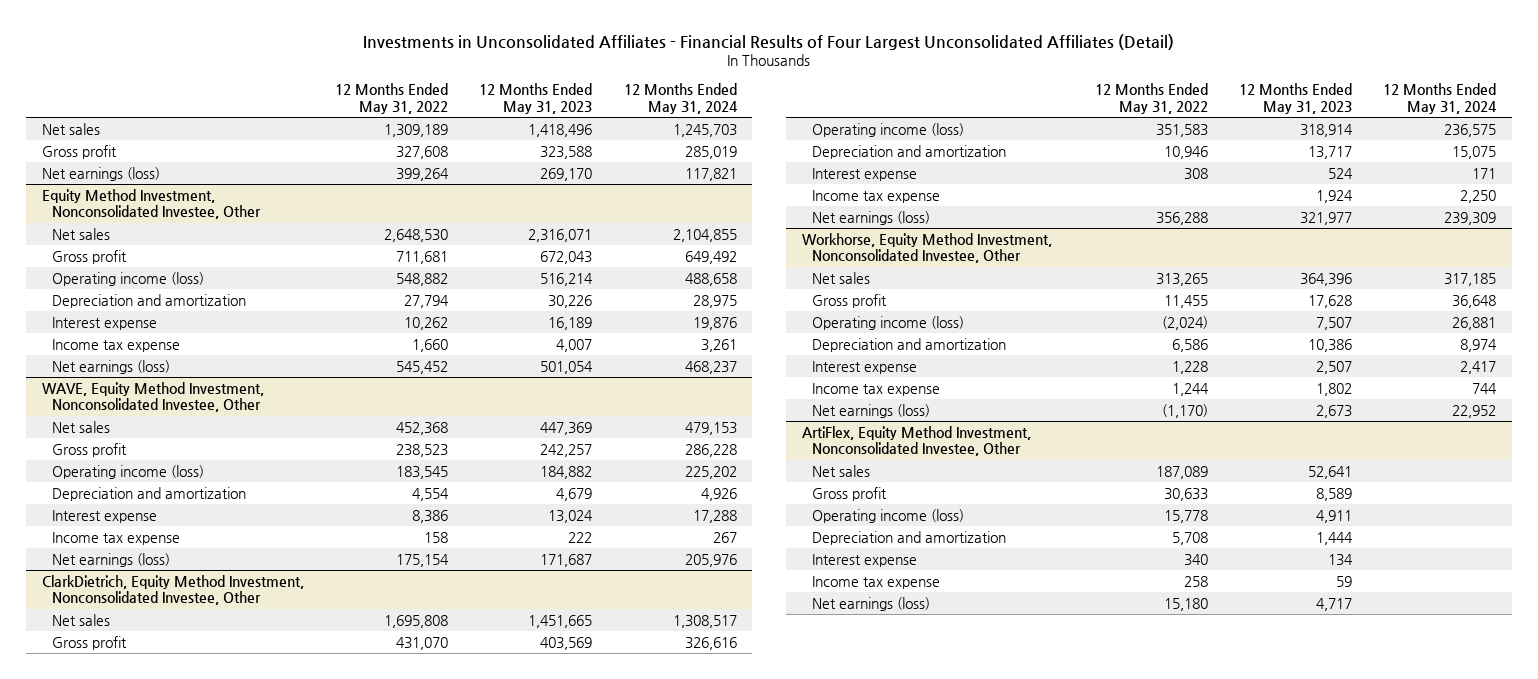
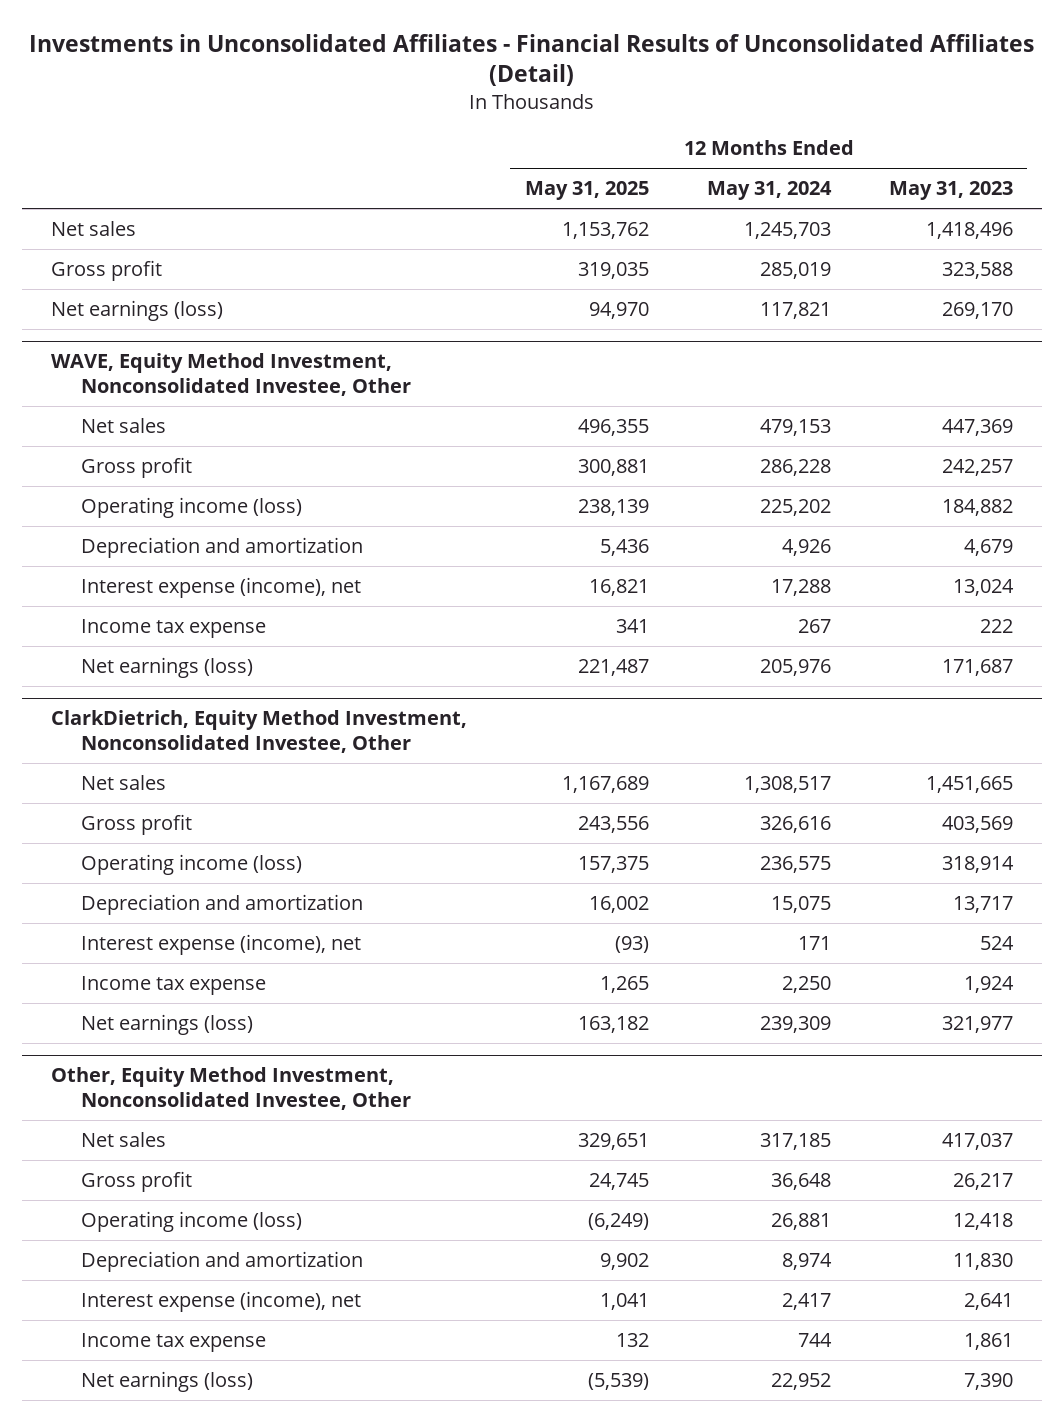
- Investments in Unconsolidated Affiliates - Financial Results of Four Largest Unconsolidated Affiliates (Detail)
+ Investments in Unconsolidated Affiliates - Financial Results of Unconsolidated Affiliates (Detail)
- | 12 Months Ended May 31, 2022 | 12 Months Ended May 31, 2023 | 12 Months Ended May 31, 2024
+ | 12 Months Ended May 31, 2025 | 12 Months Ended May 31, 2024 | 12 Months Ended May 31, 2023
- Equity Method Investment, Nonconsolidated Investee, Other
- Net sales | 2,648,530 | 2,316,071 | 2,104,855
- Gross profit | 711,681 | 672,043 | 649,492
- Operating income (loss) | 548,882 | 516,214 | 488,658
- Depreciation and amortization | 27,794 | 30,226 | 28,975
- Interest expense | 10,262 | 16,189 | 19,876
- Income tax expense | 1,660 | 4,007 | 3,261
- Net earnings (loss) | 545,452 | 501,054 | 468,237
@ WAVE, Equity Method Investment, Nonconsolidated Investee, Other
- Interest expense | 8,386 | 13,024 | 17,288
+ Interest expense (income), net | 16,821 | 17,288 | 13,024
@ ClarkDietrich, Equity Method Investment, Nonconsolidated Investee, Other
- Interest expense | 308 | 524 | 171
+ Interest expense (income), net | (93) | 171 | 524
- Workhorse, Equity Method Investment, Nonconsolidated Investee, Other
- Net sales | 313,265 | 364,396 | 317,185
- Gross profit | 11,455 | 17,628 | 36,648
- Operating income (loss) | (2,024) | 7,507 | 26,881
- Depreciation and amortization | 6,586 | 10,386 | 8,974
- Interest expense | 1,228 | 2,507 | 2,417
- Income tax expense | 1,244 | 1,802 | 744
- Net earnings (loss) | (1,170) | 2,673 | 22,952
- ArtiFlex, Equity Method Investment, Nonconsolidated Investee, Other
- Net sales | 187,089 | 52,641 |
- Gross profit | 30,633 | 8,589 |
- Operating income (loss) | 15,778 | 4,911 |
- Depreciation and amortization | 5,708 | 1,444 |
- Interest expense | 340 | 134 |
- Income tax expense | 258 | 59 |
- Net earnings (loss) | 15,180 | 4,717 |
+ Other, Equity Method Investment, Nonconsolidated Investee, Other
+ Net sales | 329,651 | 317,185 | 417,037
+ Gross profit | 24,745 | 36,648 | 26,217
+ Operating income (loss) | (6,249) | 26,881 | 12,418
+ Depreciation and amortization | 9,902 | 8,974 | 11,830
+ Interest expense (income), net | 1,041 | 2,417 | 2,641
+ Income tax expense | 132 | 744 | 1,861
+ Net earnings (loss) | (5,539) | 22,952 | 7,390

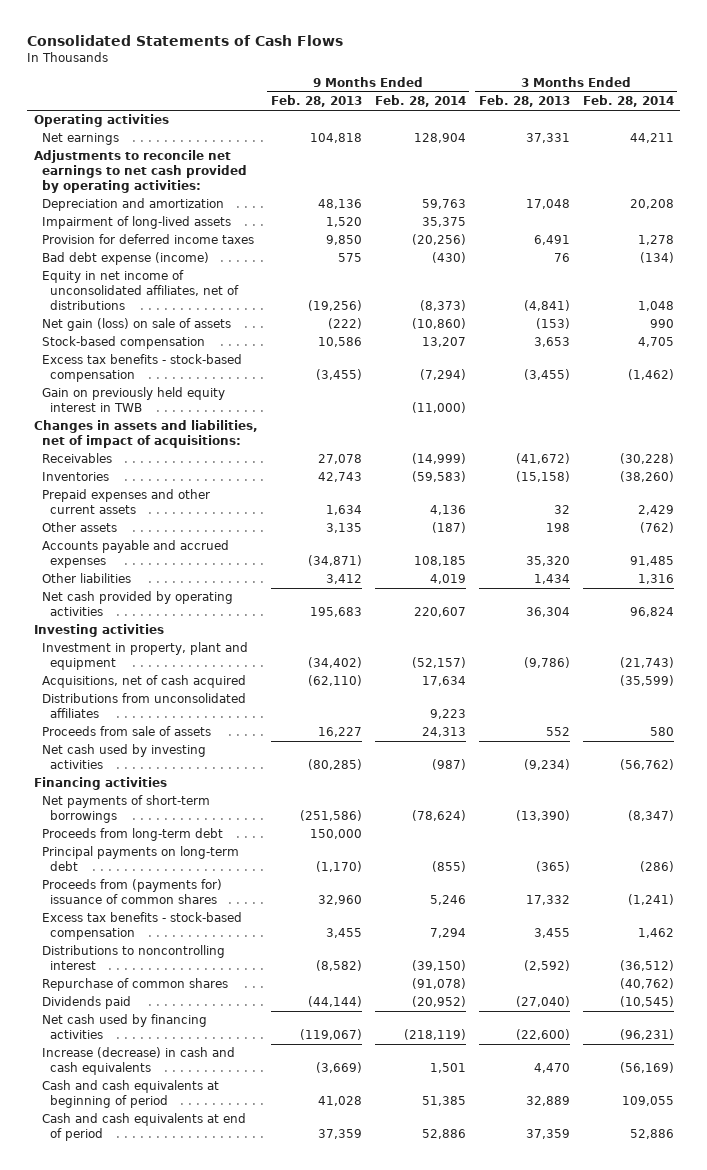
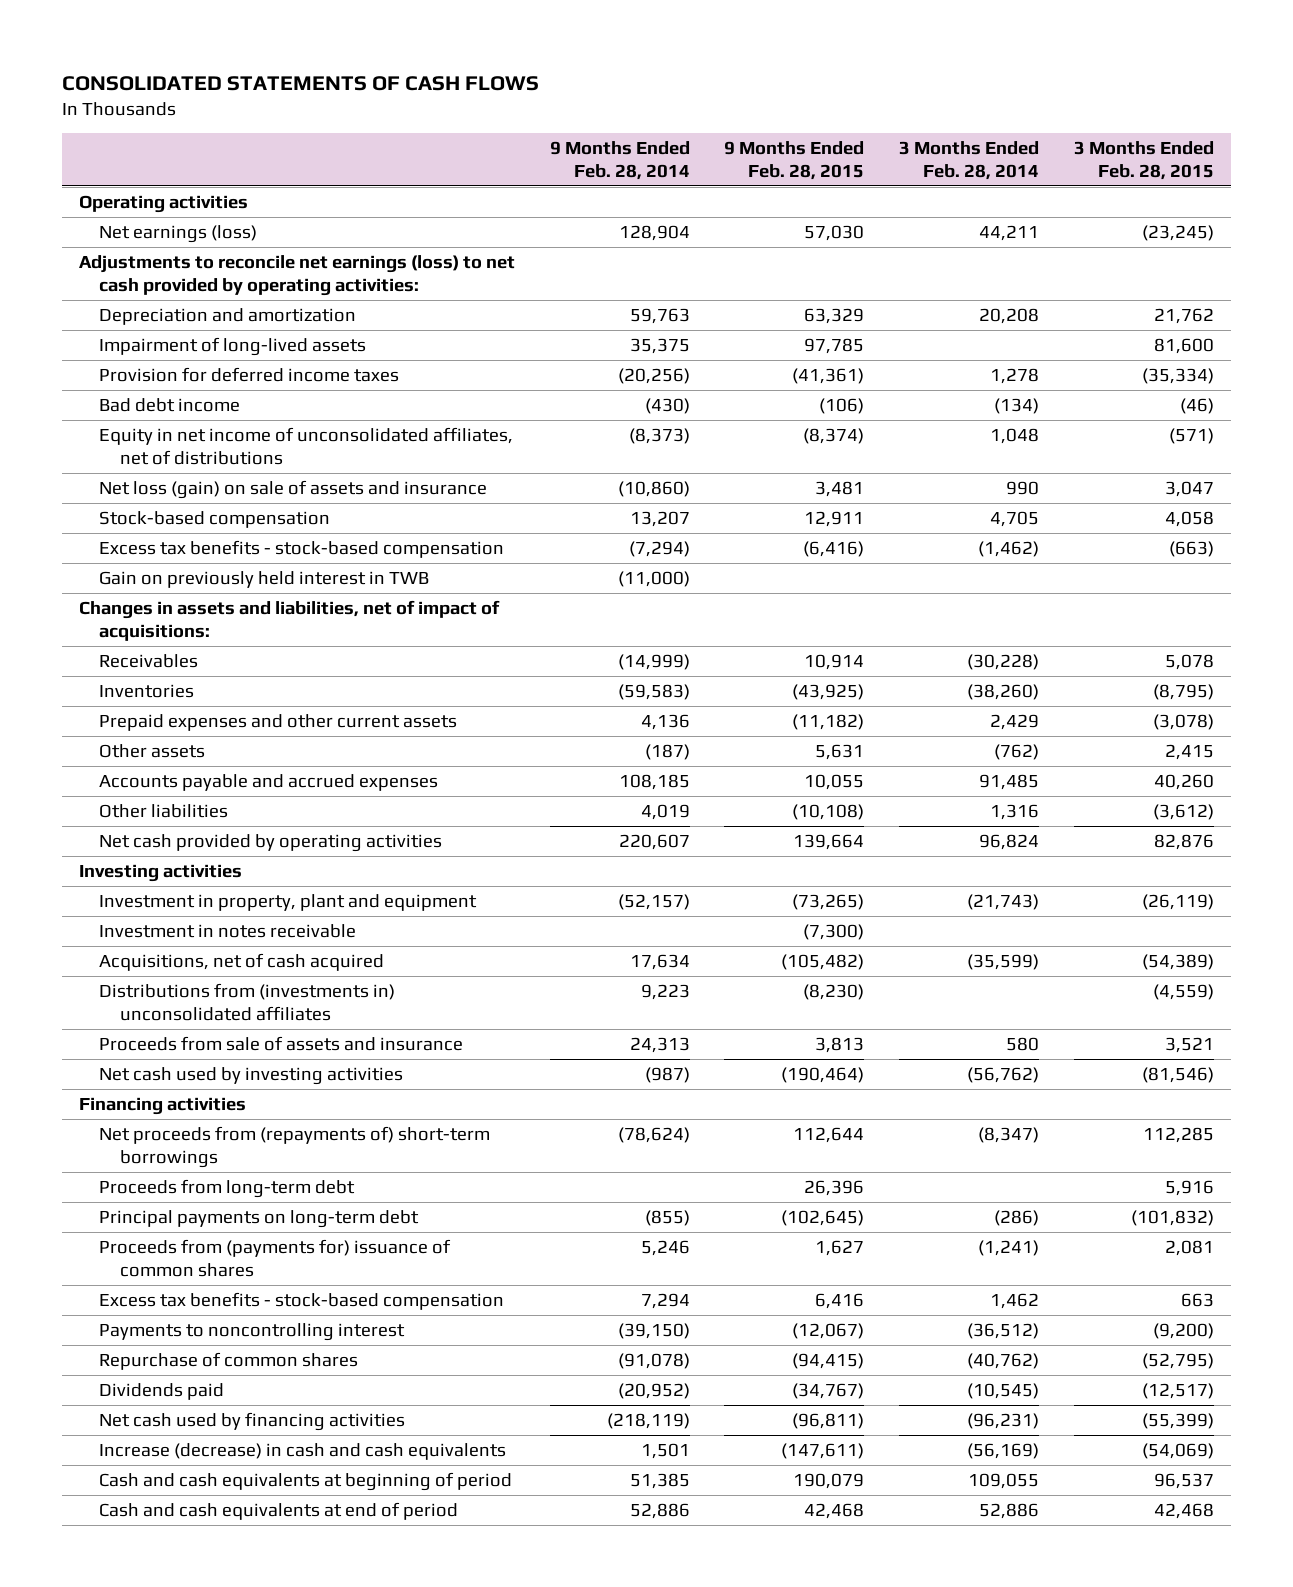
- Consolidated Statements of Cash Flows
+ CONSOLIDATED STATEMENTS OF CASH FLOWS
- | 9 Months Ended Feb. 28, 2013 | 9 Months Ended Feb. 28, 2014 | 3 Months Ended Feb. 28, 2013 | 3 Months Ended Feb. 28, 2014
+ | 9 Months Ended Feb. 28, 2014 | 9 Months Ended Feb. 28, 2015 | 3 Months Ended Feb. 28, 2014 | 3 Months Ended Feb. 28, 2015
- Net earnings | 104,818 | 128,904 | 37,331 | 44,211
- Adjustments to reconcile net earnings to net cash provided by operating activities:
+ Net earnings (loss) | 128,904 | 57,030 | 44,211 | (23,245)
+ Adjustments to reconcile net earnings (loss) to net cash provided by operating activities:
- Bad debt expense (income) | 575 | (430) | 76 | (134)
+ Bad debt income | (430) | (106) | (134) | (46)
- Net gain (loss) on sale of assets | (222) | (10,860) | (153) | 990
+ Net loss (gain) on sale of assets and insurance | (10,860) | 3,481 | 990 | 3,047
- Gain on previously held equity interest in TWB | | (11,000) | |
+ Gain on previously held interest in TWB | (11,000) | | |
+ Investment in notes receivable | | (7,300) | |
- Distributions from unconsolidated affiliates | | 9,223 | |
- Proceeds from sale of assets | 16,227 | 24,313 | 552 | 580
+ Distributions from (investments in) unconsolidated affiliates | 9,223 | (8,230) | | (4,559)
+ Proceeds from sale of assets and insurance | 24,313 | 3,813 | 580 | 3,521
- Net payments of short-term borrowings | (251,586) | (78,624) | (13,390) | (8,347)
+ Net proceeds from (repayments of) short-term borrowings | (78,624) | 112,644 | (8,347) | 112,285
- Distributions to noncontrolling interest | (8,582) | (39,150) | (2,592) | (36,512)
+ Payments to noncontrolling interest | (39,150) | (12,067) | (36,512) | (9,200)

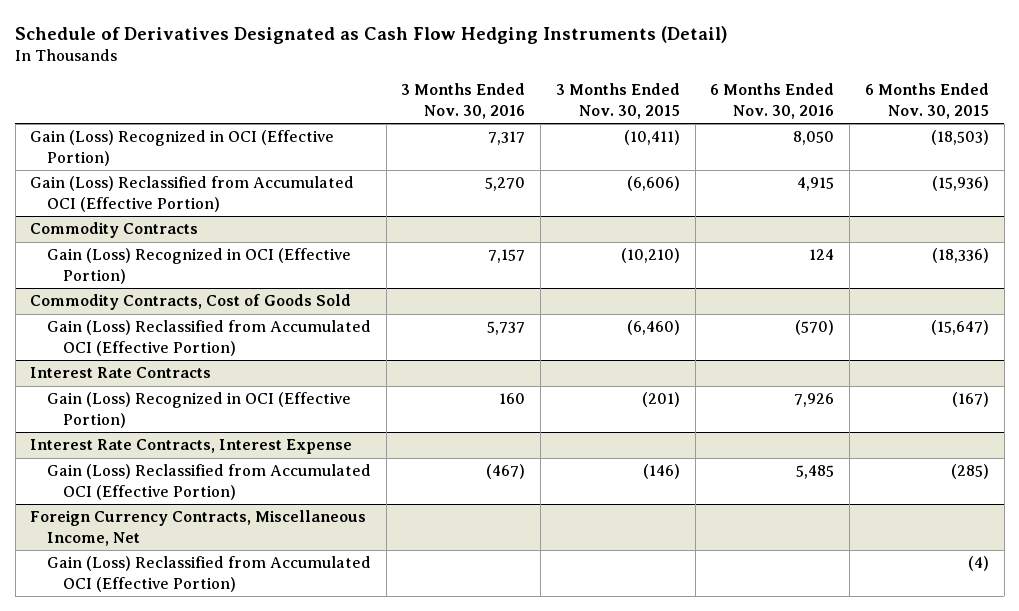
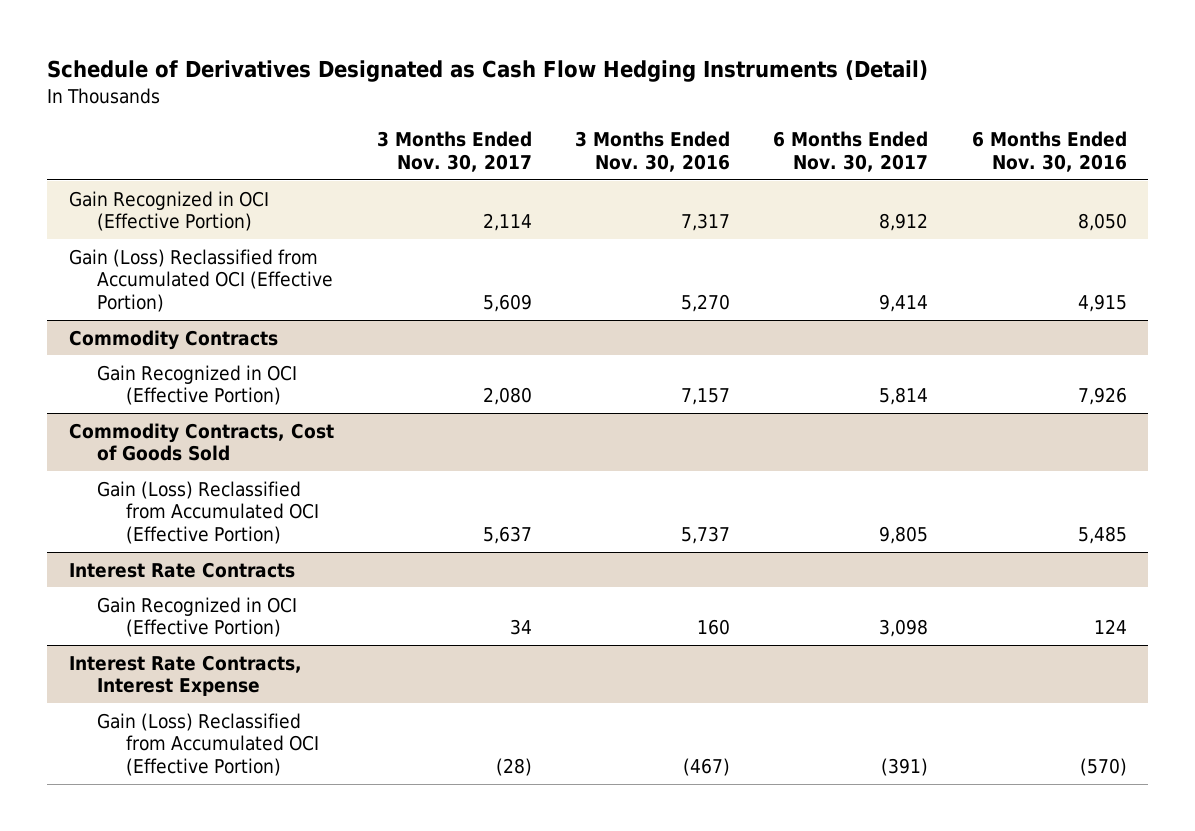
- | 3 Months Ended Nov. 30, 2016 | 3 Months Ended Nov. 30, 2015 | 6 Months Ended Nov. 30, 2016 | 6 Months Ended Nov. 30, 2015
+ | 3 Months Ended Nov. 30, 2017 | 3 Months Ended Nov. 30, 2016 | 6 Months Ended Nov. 30, 2017 | 6 Months Ended Nov. 30, 2016
- Gain (Loss) Recognized in OCI (Effective Portion) | 7,317 | (10,411) | 8,050 | (18,503)
+ Gain Recognized in OCI (Effective Portion) | 2,114 | 7,317 | 8,912 | 8,050
@ Commodity Contracts
- Gain (Loss) Recognized in OCI (Effective Portion) | 7,157 | (10,210) | 124 | (18,336)
+ Gain Recognized in OCI (Effective Portion) | 2,080 | 7,157 | 5,814 | 7,926
@ Commodity Contracts, Cost of Goods Sold
- Gain (Loss) Reclassified from Accumulated OCI (Effective Portion) | 5,737 | (6,460) | (570) | (15,647)
+ Gain (Loss) Reclassified from Accumulated OCI (Effective Portion) | 5,637 | 5,737 | 9,805 | 5,485
@ Interest Rate Contracts
- Gain (Loss) Recognized in OCI (Effective Portion) | 160 | (201) | 7,926 | (167)
+ Gain Recognized in OCI (Effective Portion) | 34 | 160 | 3,098 | 124
@ Interest Rate Contracts, Interest Expense
- Gain (Loss) Reclassified from Accumulated OCI (Effective Portion) | (467) | (146) | 5,485 | (285)
- Foreign Currency Contracts, Miscellaneous Income, Net
- Gain (Loss) Reclassified from Accumulated OCI (Effective Portion) | | | | (4)
@ Interest Rate Contracts, Interest Expense
+ Gain (Loss) Reclassified from Accumulated OCI (Effective Portion) | (28) | (467) | (391) | (570)

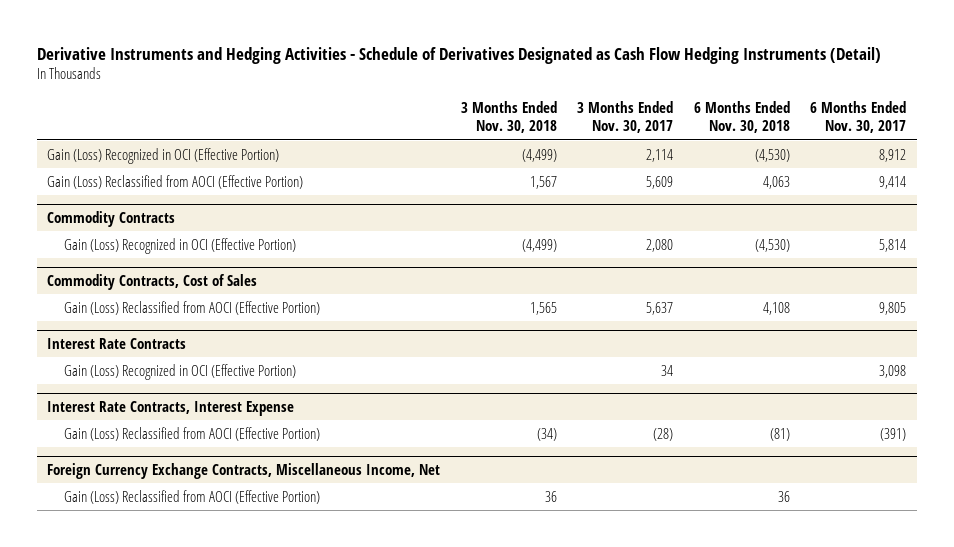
- Schedule of Derivatives Designated as Cash Flow Hedging Instruments (Detail)
+ Derivative Instruments and Hedging Activities - Schedule of Derivatives Designated as Cash Flow Hedging Instruments (Detail)
- | 3 Months Ended Nov. 30, 2017 | 3 Months Ended Nov. 30, 2016 | 6 Months Ended Nov. 30, 2017 | 6 Months Ended Nov. 30, 2016
+ | 3 Months Ended Nov. 30, 2018 | 3 Months Ended Nov. 30, 2017 | 6 Months Ended Nov. 30, 2018 | 6 Months Ended Nov. 30, 2017
- Gain Recognized in OCI (Effective Portion) | 2,114 | 7,317 | 8,912 | 8,050
- Gain (Loss) Reclassified from Accumulated OCI (Effective Portion) | 5,609 | 5,270 | 9,414 | 4,915
+ Gain (Loss) Recognized in OCI (Effective Portion) | (4,499) | 2,114 | (4,530) | 8,912
+ Gain (Loss) Reclassified from AOCI (Effective Portion) | 1,567 | 5,609 | 4,063 | 9,414
@ Commodity Contracts
- Gain Recognized in OCI (Effective Portion) | 2,080 | 7,157 | 5,814 | 7,926
- Commodity Contracts, Cost of Goods Sold
- Gain (Loss) Reclassified from Accumulated OCI (Effective Portion) | 5,637 | 5,737 | 9,805 | 5,485
@ Commodity Contracts
+ Gain (Loss) Recognized in OCI (Effective Portion) | (4,499) | 2,080 | (4,530) | 5,814
+ Commodity Contracts, Cost of Sales
+ Gain (Loss) Reclassified from AOCI (Effective Portion) | 1,565 | 5,637 | 4,108 | 9,805
@ Interest Rate Contracts
- Gain Recognized in OCI (Effective Portion) | 34 | 160 | 3,098 | 124
+ Gain (Loss) Recognized in OCI (Effective Portion) | | 34 | | 3,098
@ Interest Rate Contracts, Interest Expense
- Gain (Loss) Reclassified from Accumulated OCI (Effective Portion) | (28) | (467) | (391) | (570)
+ Gain (Loss) Reclassified from AOCI (Effective Portion) | (34) | (28) | (81) | (391)
+ Foreign Currency Exchange Contracts, Miscellaneous Income, Net
+ Gain (Loss) Reclassified from AOCI (Effective Portion) | 36 | | 36 |

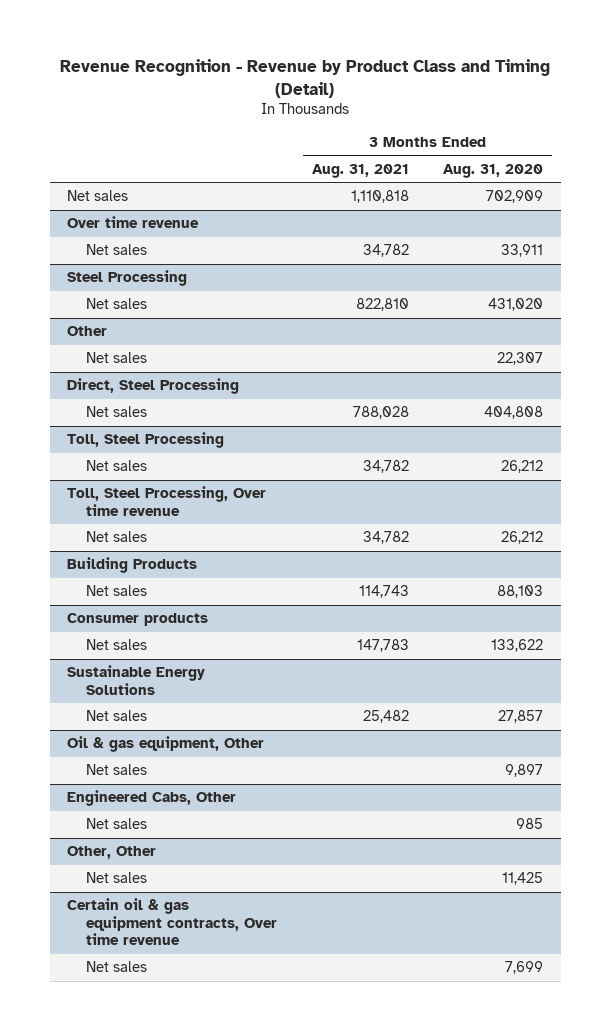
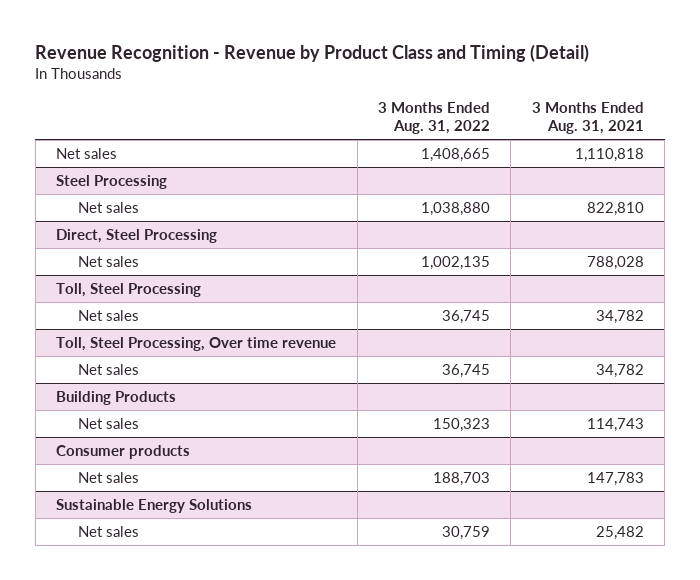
- | 3 Months Ended Aug. 31, 2021 | 3 Months Ended Aug. 31, 2020
+ | 3 Months Ended Aug. 31, 2022 | 3 Months Ended Aug. 31, 2021
- Over time revenue
- Net sales | 34,782 | 33,911
- Other
- Net sales | | 22,307
- Oil & gas equipment, Other
- Net sales | | 9,897
- Engineered Cabs, Other
- Net sales | | 985
- Other, Other
- Net sales | | 11,425
- Certain oil & gas equipment contracts, Over time revenue
- Net sales | | 7,699

